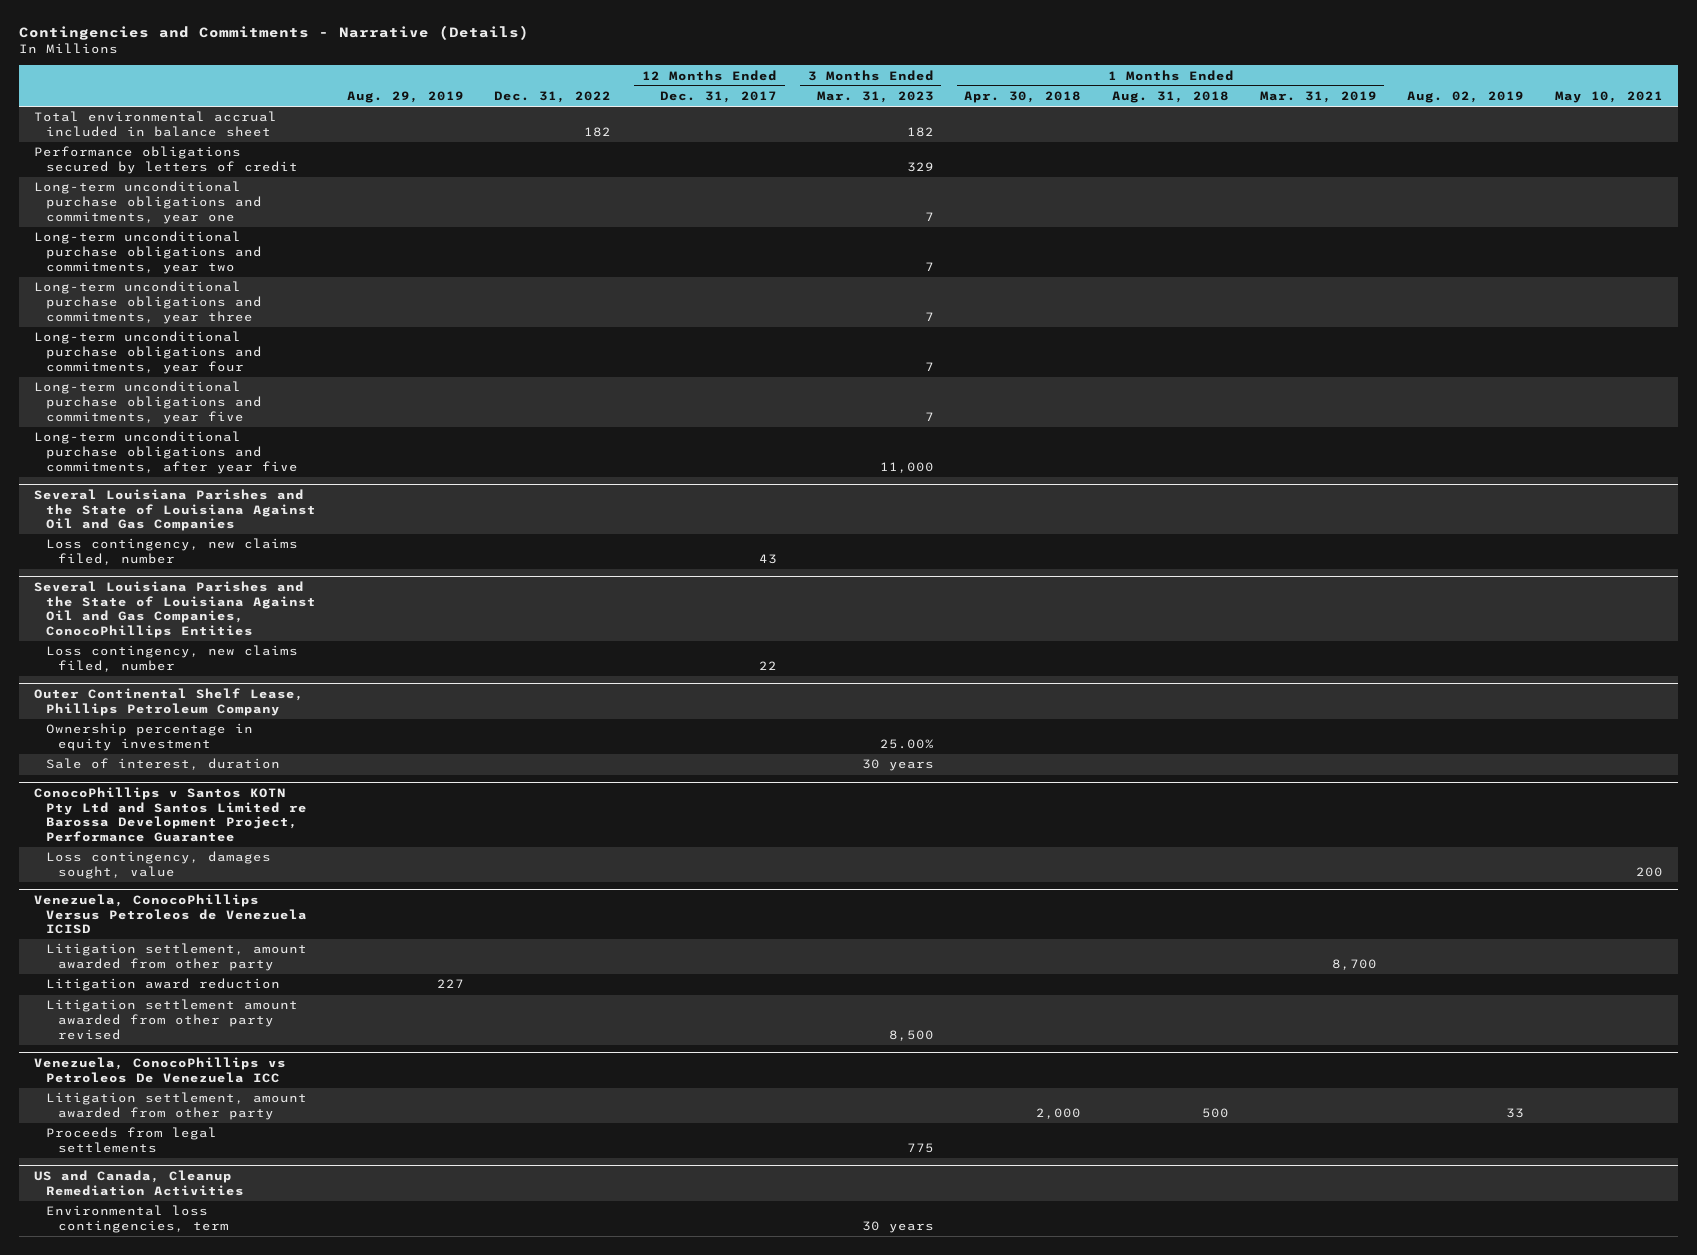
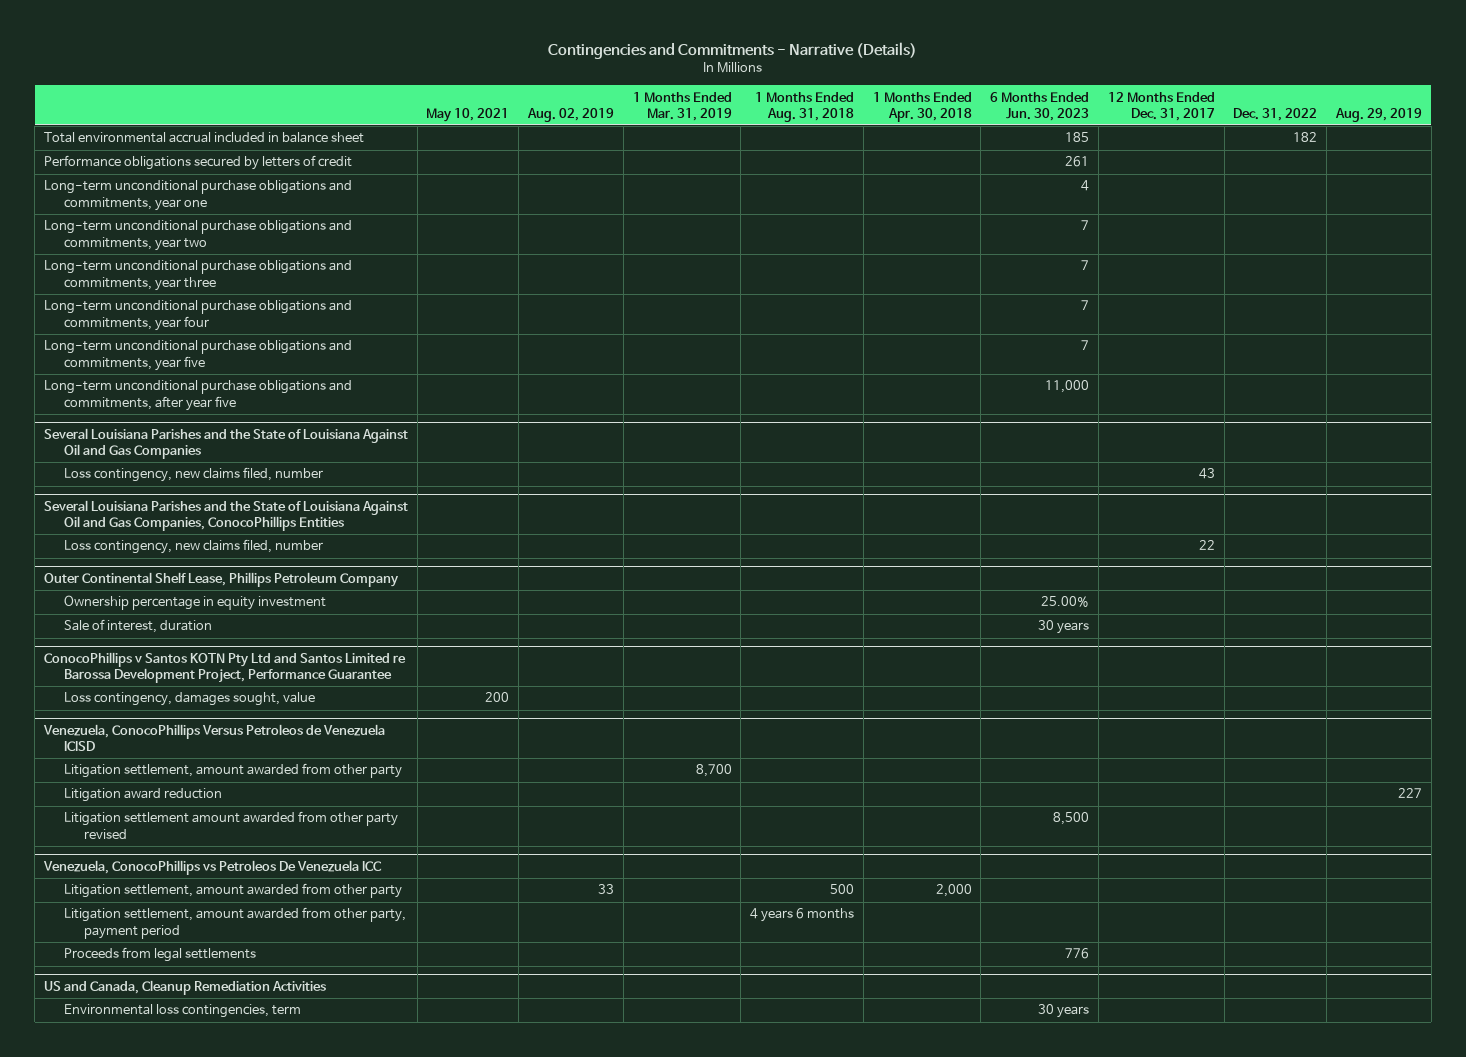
- | Aug. 29, 2019 | Dec. 31, 2022 | 12 Months Ended Dec. 31, 2017 | 3 Months Ended Mar. 31, 2023 | 1 Months Ended Apr. 30, 2018 | 1 Months Ended Aug. 31, 2018 | 1 Months Ended Mar. 31, 2019 | Aug. 02, 2019 | May 10, 2021
+ | May 10, 2021 | Aug. 02, 2019 | 1 Months Ended Mar. 31, 2019 | 1 Months Ended Aug. 31, 2018 | 1 Months Ended Apr. 30, 2018 | 6 Months Ended Jun. 30, 2023 | 12 Months Ended Dec. 31, 2017 | Dec. 31, 2022 | Aug. 29, 2019
@ Venezuela, ConocoPhillips vs Petroleos De Venezuela ICC
+ Litigation settlement, amount awarded from other party, payment period | | | | 4 years 6 months | | | | |

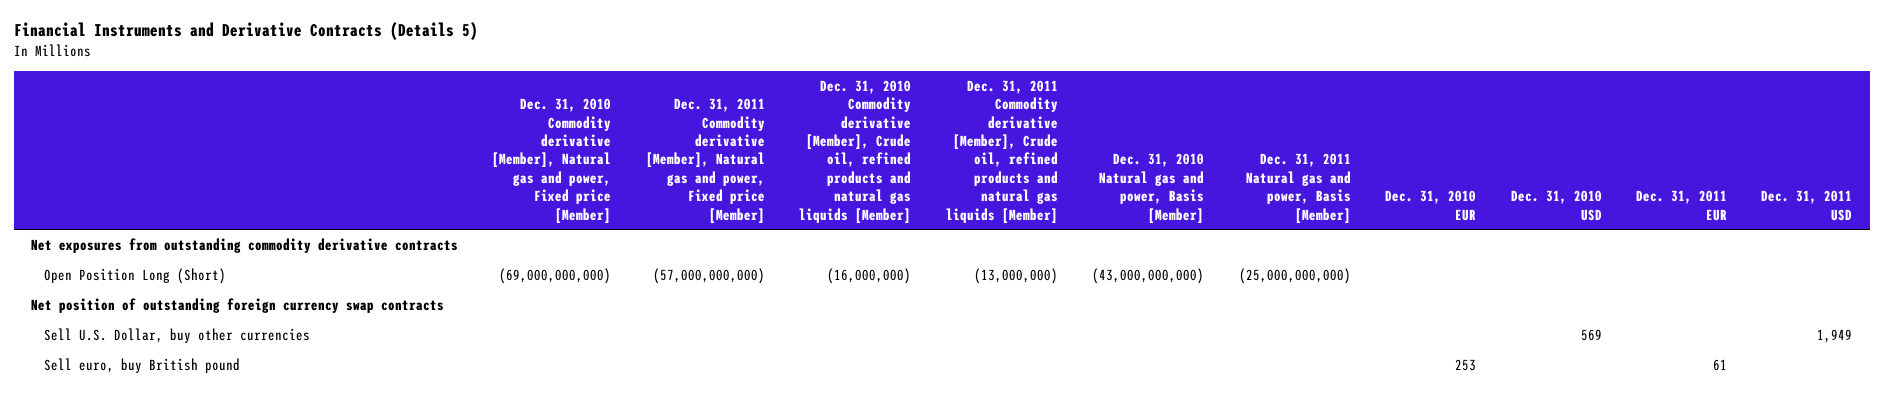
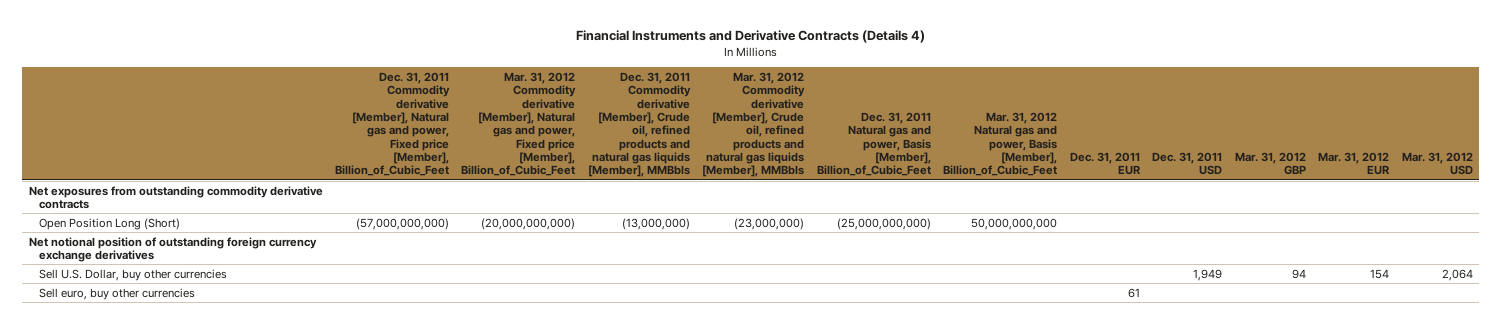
- Financial Instruments and Derivative Contracts (Details 5)
+ Financial Instruments and Derivative Contracts (Details 4)
- | Dec. 31, 2010 Commodity derivative [Member], Natural gas and power, Fixed price [Member] | Dec. 31, 2011 Commodity derivative [Member], Natural gas and power, Fixed price [Member] | Dec. 31, 2010 Commodity derivative [Member], Crude oil, refined products and natural gas liquids [Member] | Dec. 31, 2011 Commodity derivative [Member], Crude oil, refined products and natural gas liquids [Member] | Dec. 31, 2010 Natural gas and power, Basis [Member] | Dec. 31, 2011 Natural gas and power, Basis [Member] | Dec. 31, 2010 EUR | Dec. 31, 2010 USD | Dec. 31, 2011 EUR | Dec. 31, 2011 USD
+ | Dec. 31, 2011 Commodity derivative [Member], Natural gas and power, Fixed price [Member], Billion_of_Cubic_Feet | Mar. 31, 2012 Commodity derivative [Member], Natural gas and power, Fixed price [Member], Billion_of_Cubic_Feet | Dec. 31, 2011 Commodity derivative [Member], Crude oil, refined products and natural gas liquids [Member], MMBbls | Mar. 31, 2012 Commodity derivative [Member], Crude oil, refined products and natural gas liquids [Member], MMBbls | Dec. 31, 2011 Natural gas and power, Basis [Member], Billion_of_Cubic_Feet | Mar. 31, 2012 Natural gas and power, Basis [Member], Billion_of_Cubic_Feet | Dec. 31, 2011 EUR | Dec. 31, 2011 USD | Mar. 31, 2012 GBP | Mar. 31, 2012 EUR | Mar. 31, 2012 USD
- Net position of outstanding foreign currency swap contracts
+ Net notional position of outstanding foreign currency exchange derivatives
- Sell euro, buy British pound | | | | | | | 253 | | 61 |
+ Sell euro, buy other currencies | | | | | | | 61 | | | |

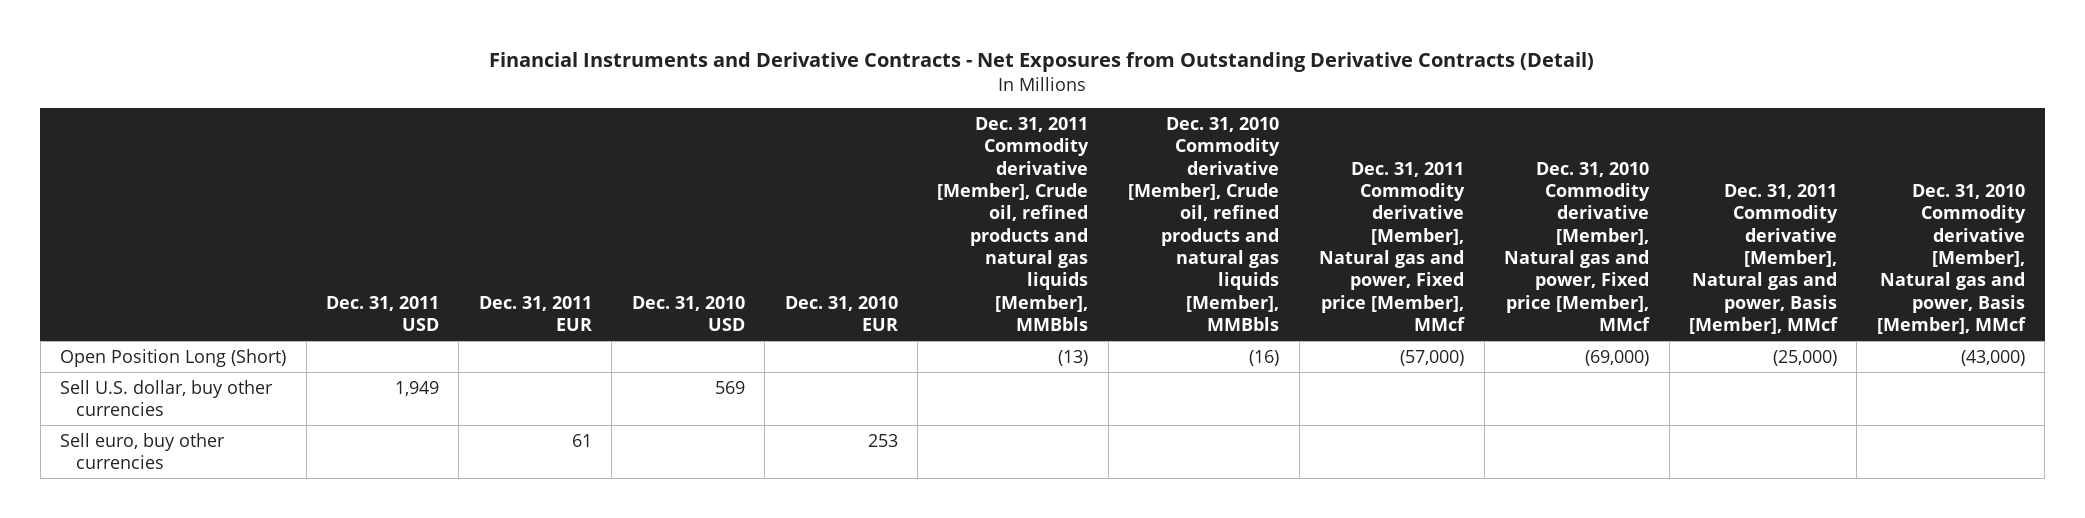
- Financial Instruments and Derivative Contracts (Details 4)
+ Financial Instruments and Derivative Contracts - Net Exposures from Outstanding Derivative Contracts (Detail)
- | Dec. 31, 2011 Commodity derivative [Member], Natural gas and power, Fixed price [Member], Billion_of_Cubic_Feet | Mar. 31, 2012 Commodity derivative [Member], Natural gas and power, Fixed price [Member], Billion_of_Cubic_Feet | Dec. 31, 2011 Commodity derivative [Member], Crude oil, refined products and natural gas liquids [Member], MMBbls | Mar. 31, 2012 Commodity derivative [Member], Crude oil, refined products and natural gas liquids [Member], MMBbls | Dec. 31, 2011 Natural gas and power, Basis [Member], Billion_of_Cubic_Feet | Mar. 31, 2012 Natural gas and power, Basis [Member], Billion_of_Cubic_Feet | Dec. 31, 2011 EUR | Dec. 31, 2011 USD | Mar. 31, 2012 GBP | Mar. 31, 2012 EUR | Mar. 31, 2012 USD
+ | Dec. 31, 2011 USD | Dec. 31, 2011 EUR | Dec. 31, 2010 USD | Dec. 31, 2010 EUR | Dec. 31, 2011 Commodity derivative [Member], Crude oil, refined products and natural gas liquids [Member], MMBbls | Dec. 31, 2010 Commodity derivative [Member], Crude oil, refined products and natural gas liquids [Member], MMBbls | Dec. 31, 2011 Commodity derivative [Member], Natural gas and power, Fixed price [Member], MMcf | Dec. 31, 2010 Commodity derivative [Member], Natural gas and power, Fixed price [Member], MMcf | Dec. 31, 2011 Commodity derivative [Member], Natural gas and power, Basis [Member], MMcf | Dec. 31, 2010 Commodity derivative [Member], Natural gas and power, Basis [Member], MMcf
- Net exposures from outstanding commodity derivative contracts
- Open Position Long (Short) | (57,000,000,000) | (20,000,000,000) | (13,000,000) | (23,000,000) | (25,000,000,000) | 50,000,000,000 | | | | |
- Net notional position of outstanding foreign currency exchange derivatives
- Sell U.S. Dollar, buy other currencies | | | | | | | | 1,949 | 94 | 154 | 2,064
+ Open Position Long (Short) | | | | | (13) | (16) | (57,000) | (69,000) | (25,000) | (43,000)
+ Sell U.S. dollar, buy other currencies | 1,949 | | 569 | | | | | | |

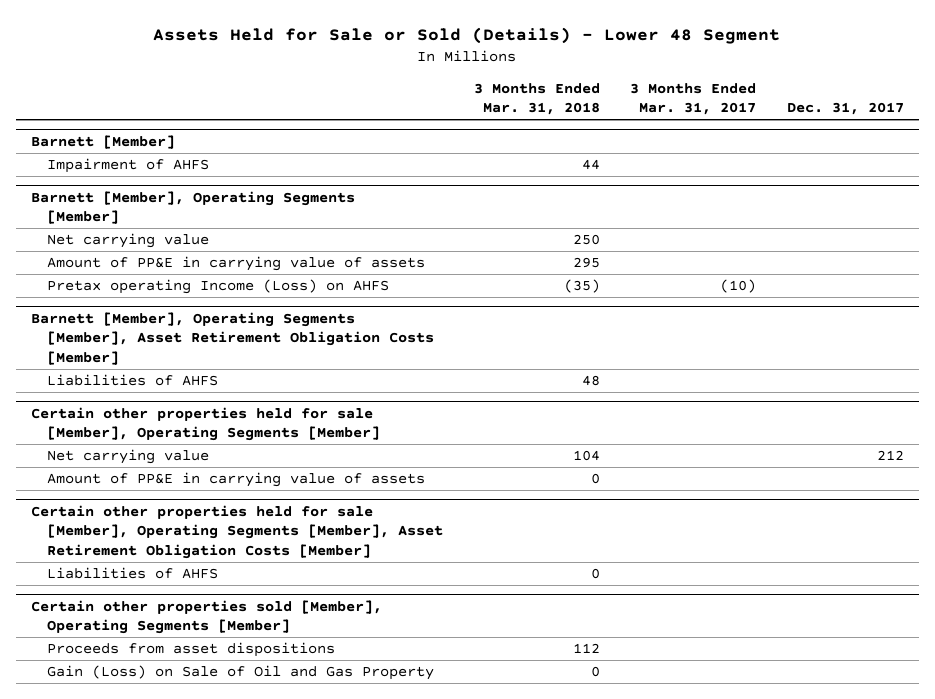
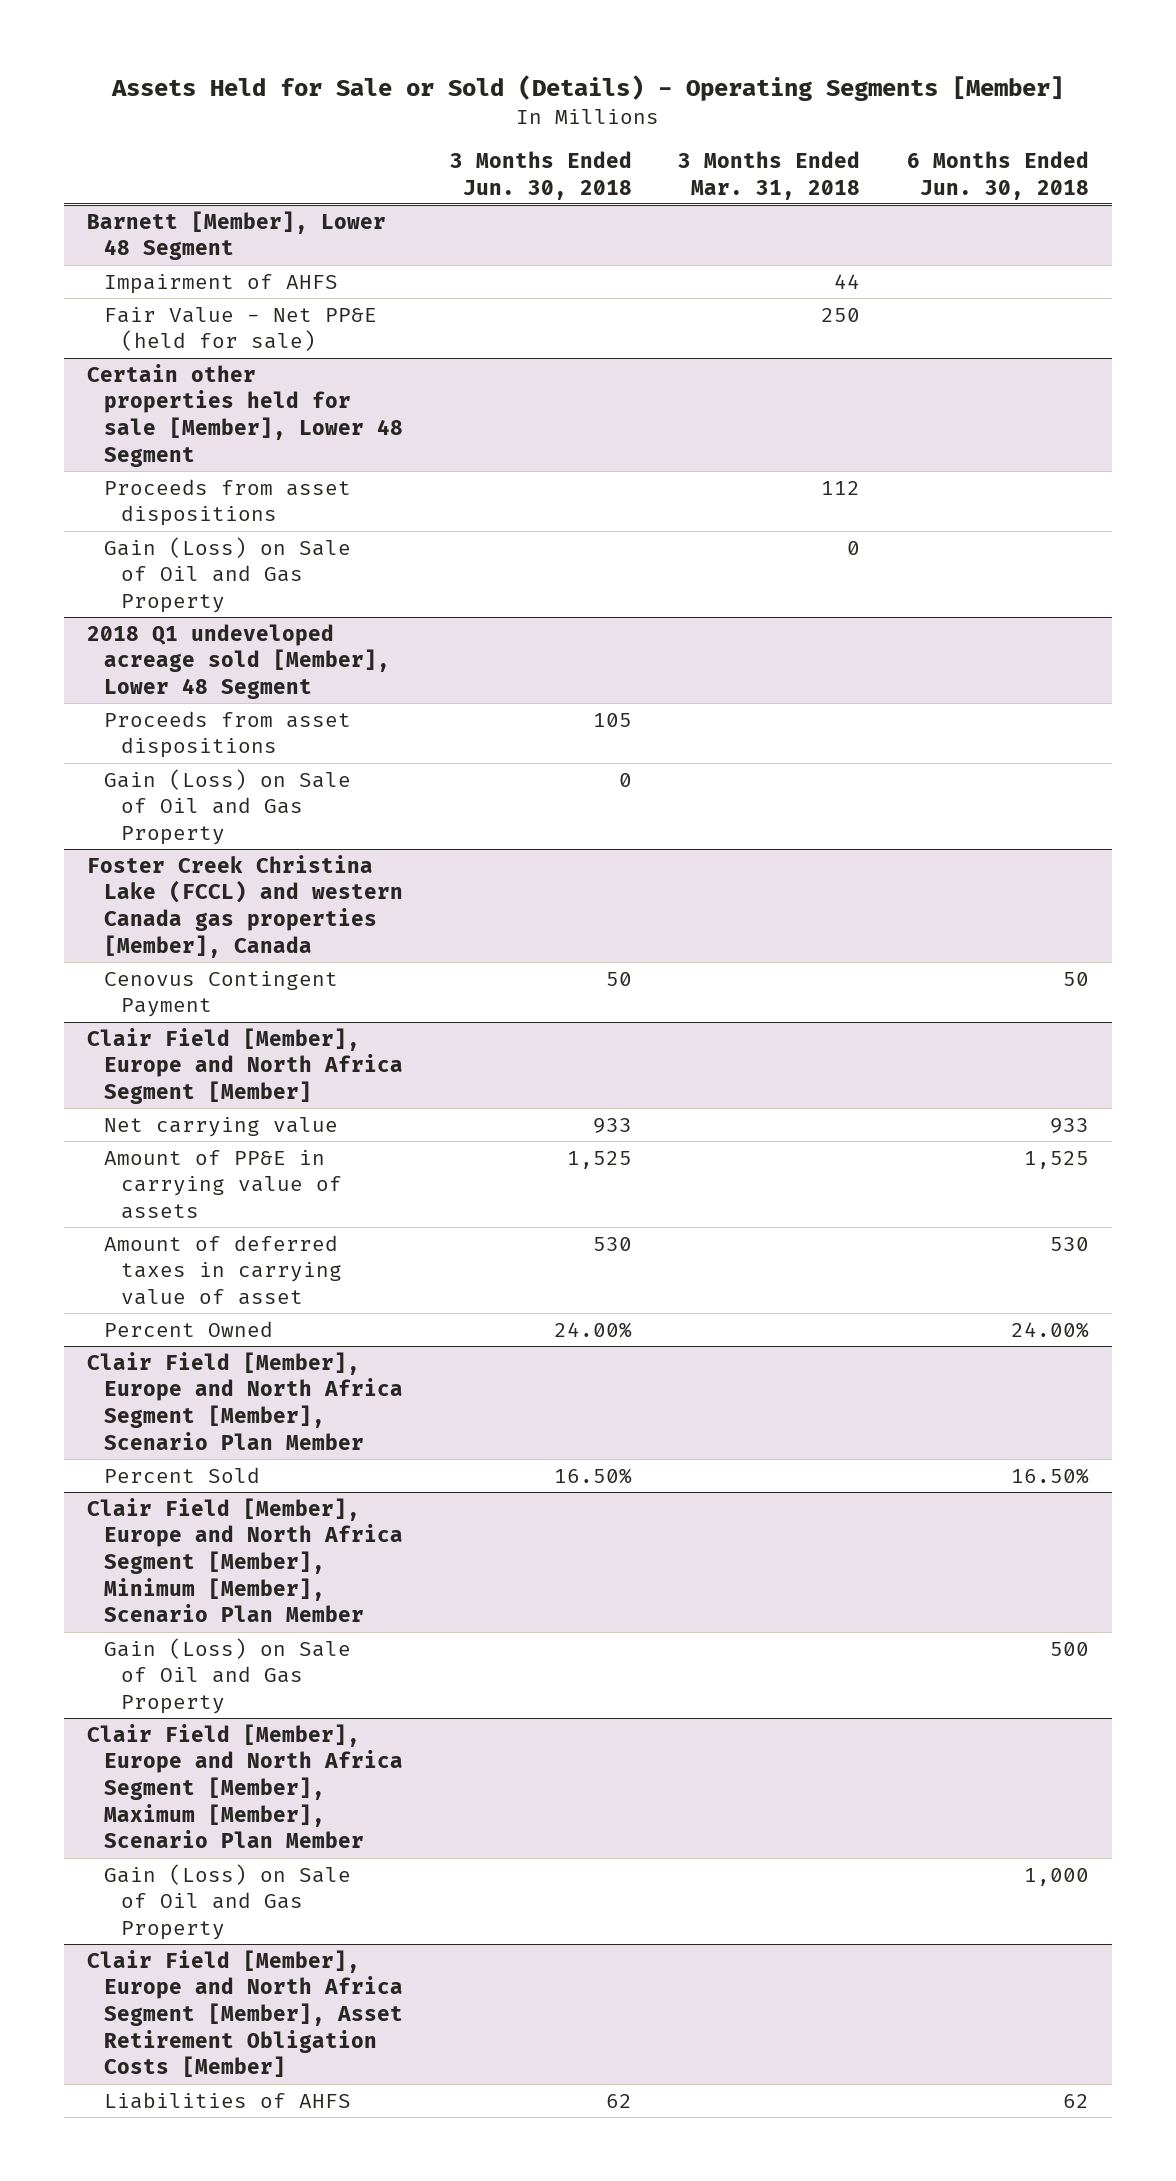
- Assets Held for Sale or Sold (Details) - Lower 48 Segment
+ Assets Held for Sale or Sold (Details) - Operating Segments [Member]
- | 3 Months Ended Mar. 31, 2018 | 3 Months Ended Mar. 31, 2017 | Dec. 31, 2017
+ | 3 Months Ended Jun. 30, 2018 | 3 Months Ended Mar. 31, 2018 | 6 Months Ended Jun. 30, 2018
- Barnett [Member]
+ Barnett [Member], Lower 48 Segment
- Barnett [Member], Operating Segments [Member]
- Net carrying value | 250 | |
- Amount of PP&E in carrying value of assets | 295 | |
- Pretax operating Income (Loss) on AHFS | (35) | (10) |
- Barnett [Member], Operating Segments [Member], Asset Retirement Obligation Costs [Member]
- Liabilities of AHFS | 48 | |
- Certain other properties held for sale [Member], Operating Segments [Member]
- Net carrying value | 104 | | 212
- Amount of PP&E in carrying value of assets | 0 | |
- Certain other properties held for sale [Member], Operating Segments [Member], Asset Retirement Obligation Costs [Member]
- Liabilities of AHFS | 0 | |
- Certain other properties sold [Member], Operating Segments [Member]
+ Fair Value - Net PP&E (held for sale) | | 250 |
+ Certain other properties held for sale [Member], Lower 48 Segment
+ 2018 Q1 undeveloped acreage sold [Member], Lower 48 Segment
+ Proceeds from asset dispositions | 105 | |
+ Gain (Loss) on Sale of Oil and Gas Property | 0 | |
+ Foster Creek Christina Lake (FCCL) and western Canada gas properties [Member], Canada
+ Cenovus Contingent Payment | 50 | | 50
+ Clair Field [Member], Europe and North Africa Segment [Member]
+ Net carrying value | 933 | | 933
+ Amount of PP&E in carrying value of assets | 1,525 | | 1,525
+ Amount of deferred taxes in carrying value of asset | 530 | | 530
+ Percent Owned | 24.00% | | 24.00%
+ Clair Field [Member], Europe and North Africa Segment [Member], Scenario Plan Member
+ Percent Sold | 16.50% | | 16.50%
+ Clair Field [Member], Europe and North Africa Segment [Member], Minimum [Member], Scenario Plan Member
+ Gain (Loss) on Sale of Oil and Gas Property | | | 500
+ Clair Field [Member], Europe and North Africa Segment [Member], Maximum [Member], Scenario Plan Member
+ Gain (Loss) on Sale of Oil and Gas Property | | | 1,000
+ Clair Field [Member], Europe and North Africa Segment [Member], Asset Retirement Obligation Costs [Member]
+ Liabilities of AHFS | 62 | | 62

